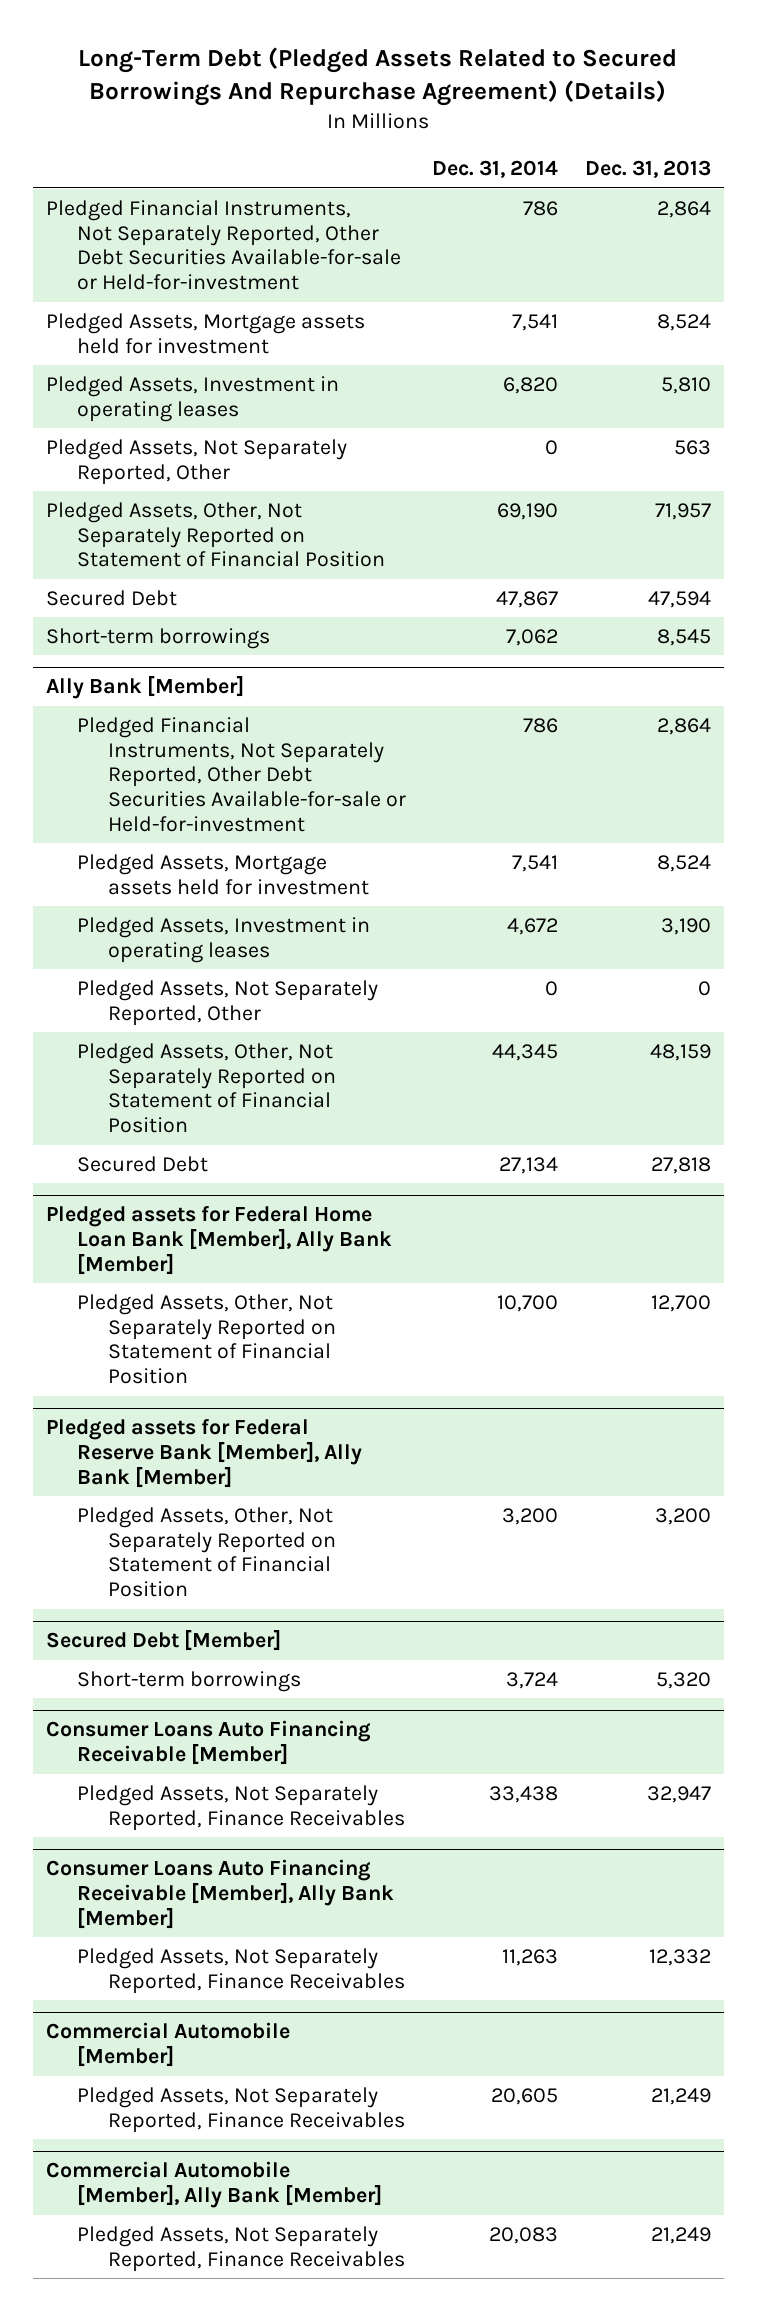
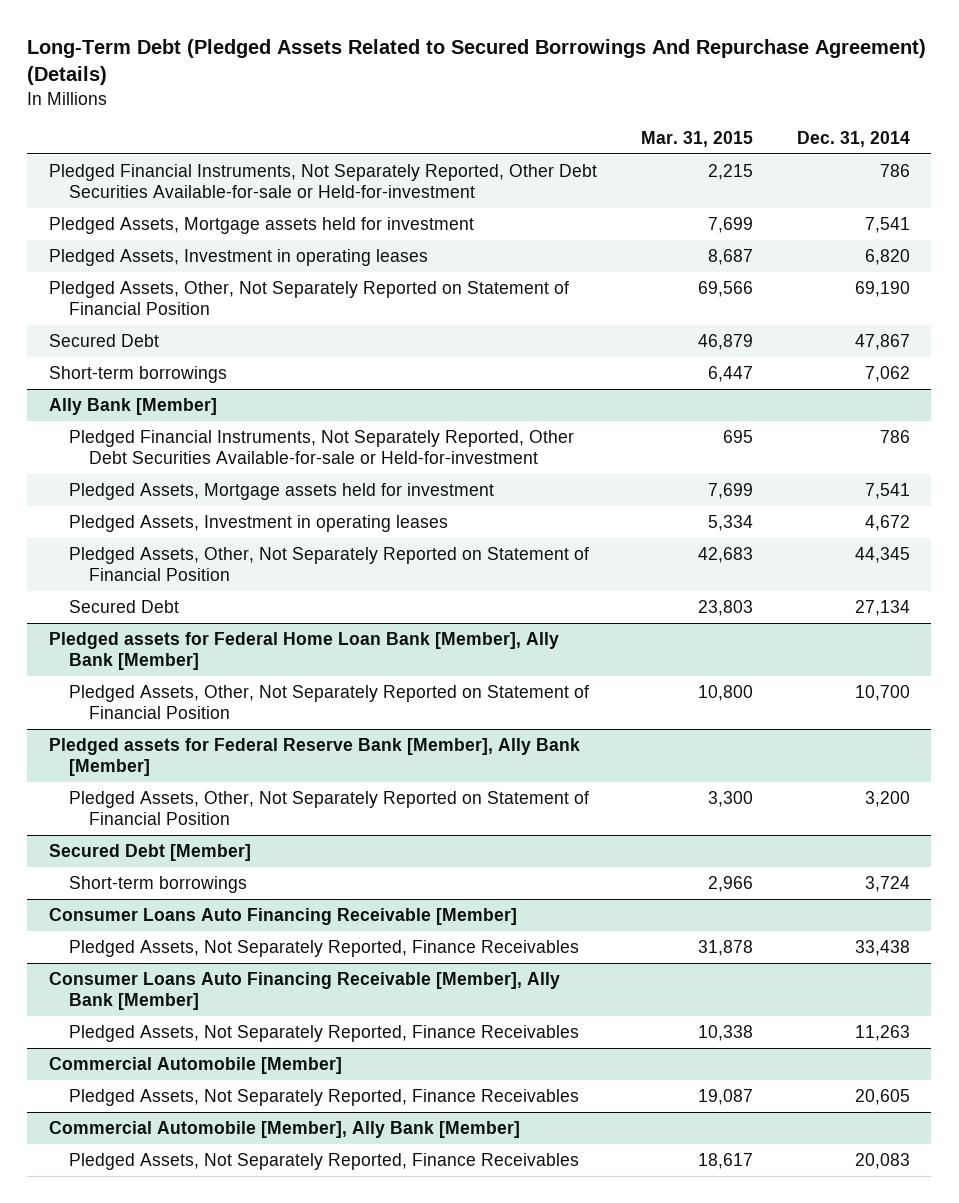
- | Dec. 31, 2014 | Dec. 31, 2013
+ | Mar. 31, 2015 | Dec. 31, 2014
- Pledged Assets, Not Separately Reported, Other | 0 | 563
@ Ally Bank [Member]
- Pledged Assets, Not Separately Reported, Other | 0 | 0

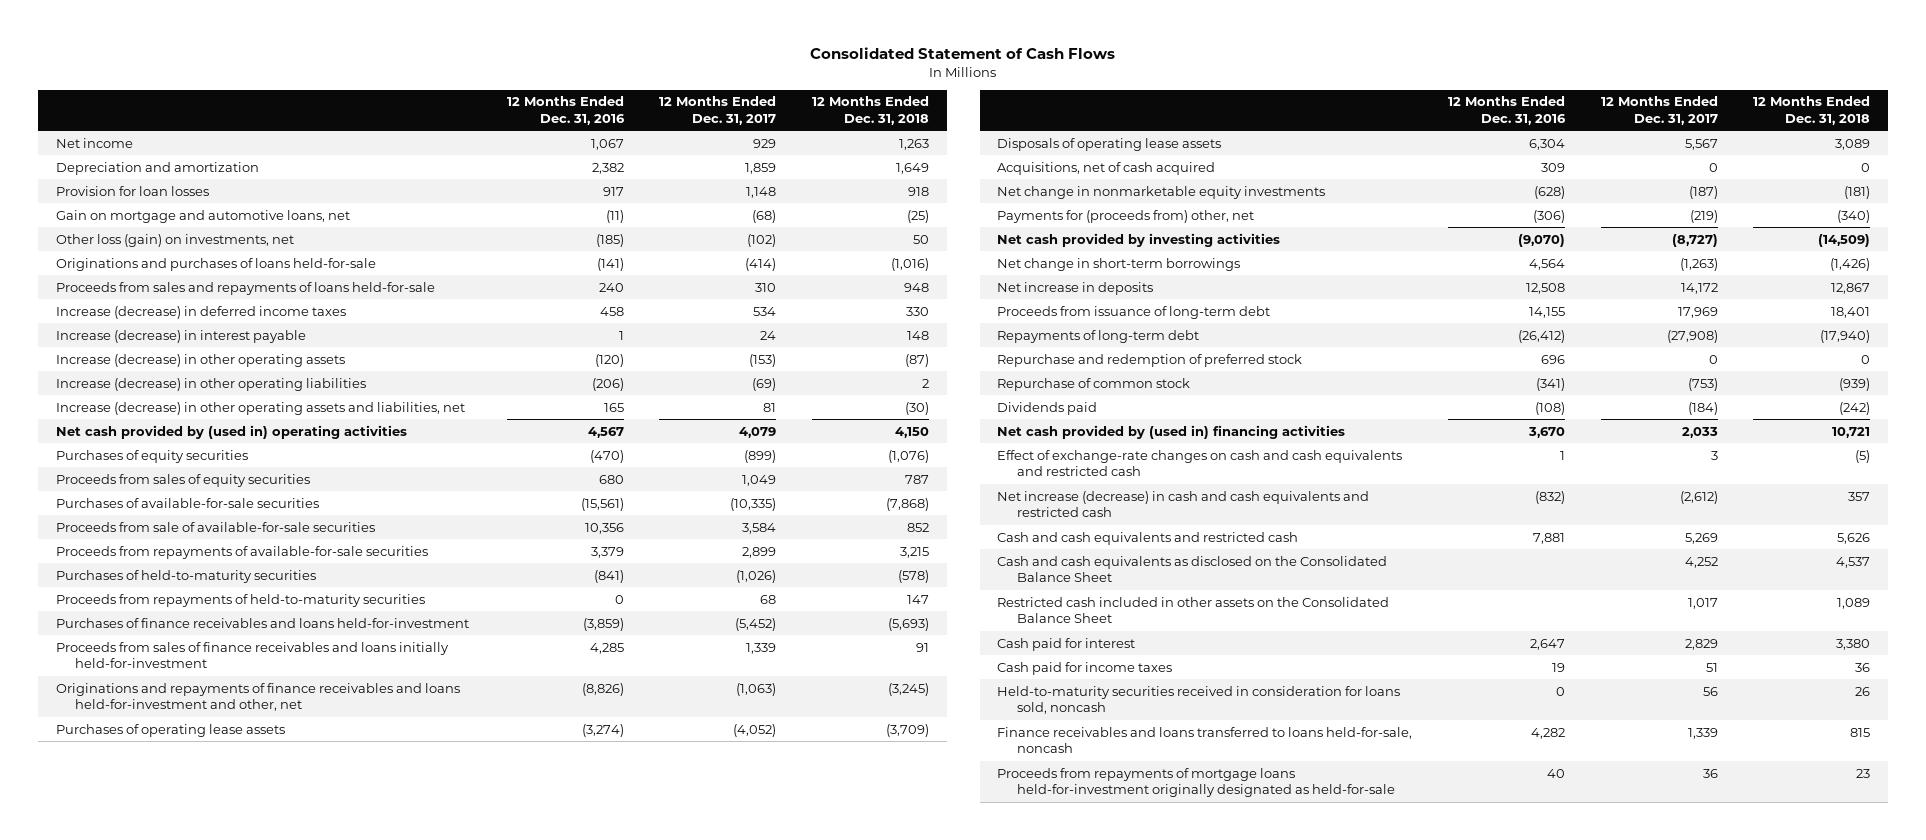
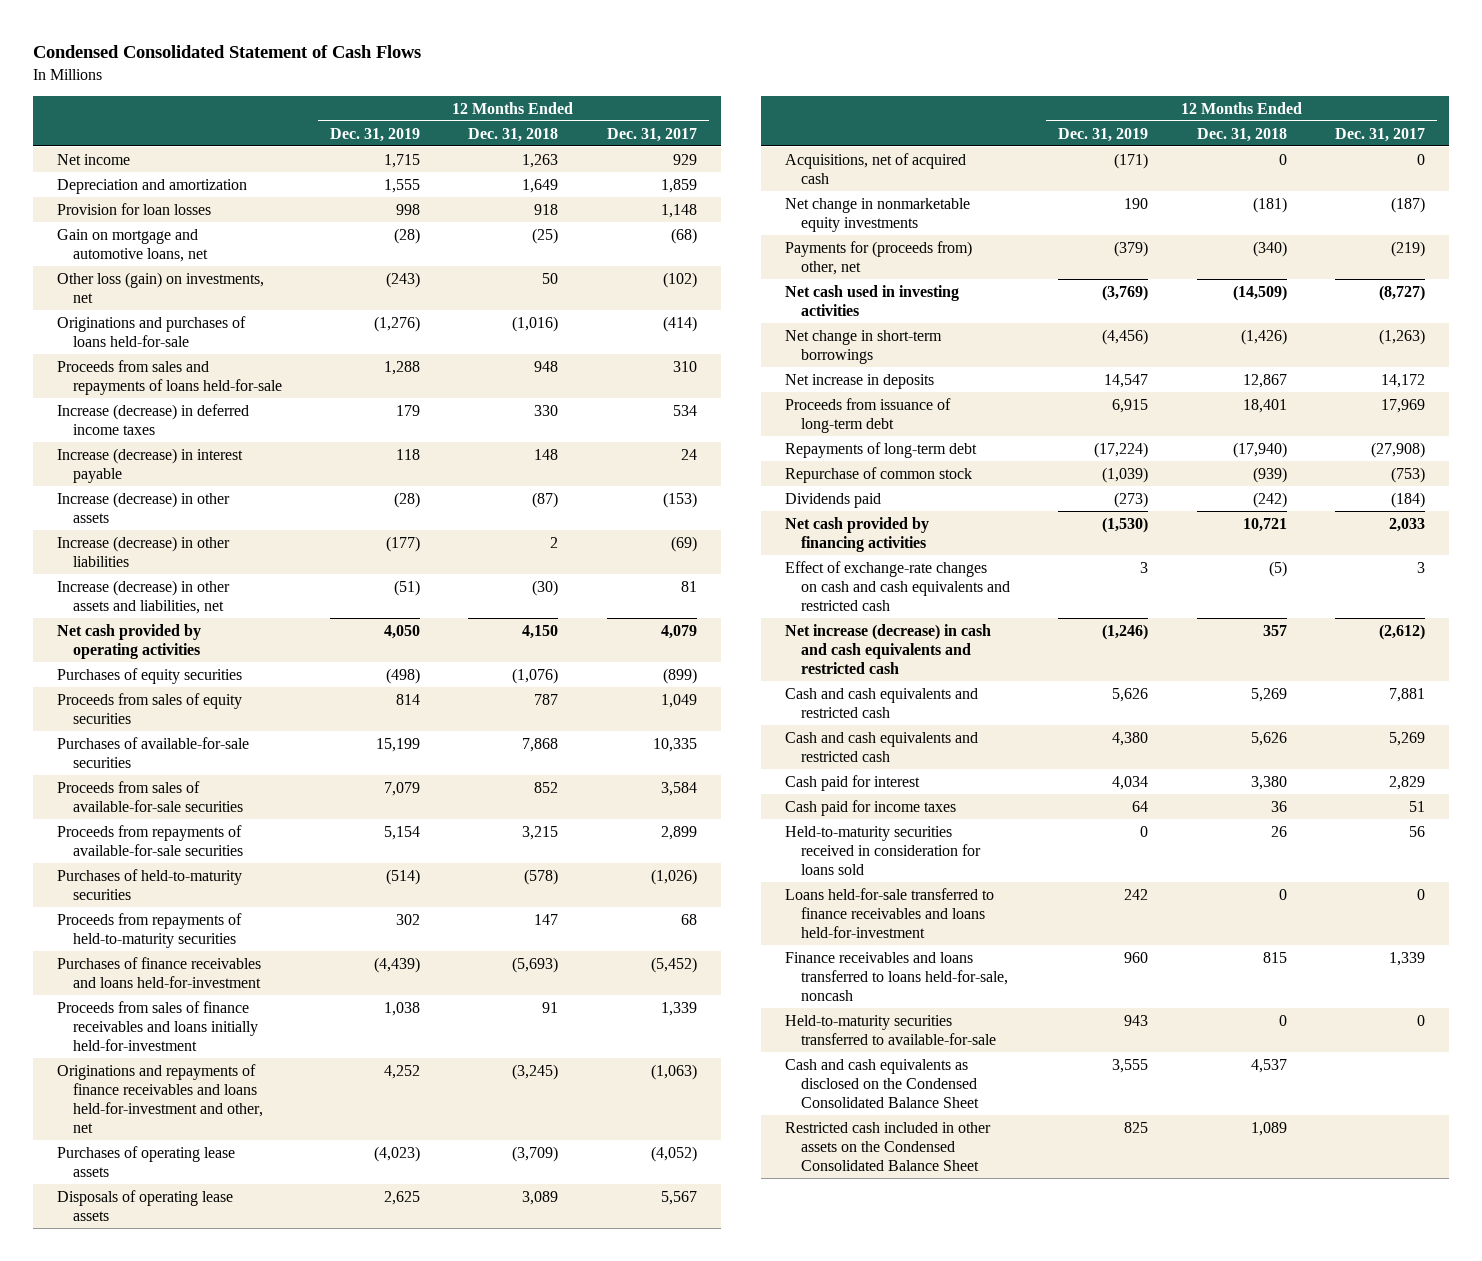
- Consolidated Statement of Cash Flows
+ Condensed Consolidated Statement of Cash Flows
- | 12 Months Ended Dec. 31, 2016 | 12 Months Ended Dec. 31, 2017 | 12 Months Ended Dec. 31, 2018
+ | 12 Months Ended Dec. 31, 2019 | 12 Months Ended Dec. 31, 2018 | 12 Months Ended Dec. 31, 2017
- Increase (decrease) in other operating assets | (120) | (153) | (87)
- Increase (decrease) in other operating liabilities | (206) | (69) | 2
- Increase (decrease) in other operating assets and liabilities, net | 165 | 81 | (30)
- Net cash provided by (used in) operating activities | 4,567 | 4,079 | 4,150
+ Increase (decrease) in other assets | (28) | (87) | (153)
+ Increase (decrease) in other liabilities | (177) | 2 | (69)
+ Increase (decrease) in other assets and liabilities, net | (51) | (30) | 81
+ Net cash provided by operating activities | 4,050 | 4,150 | 4,079
- Purchases of available-for-sale securities | (15,561) | (10,335) | (7,868)
- Proceeds from sale of available-for-sale securities | 10,356 | 3,584 | 852
+ Purchases of available-for-sale securities | 15,199 | 7,868 | 10,335
+ Proceeds from sales of available-for-sale securities | 7,079 | 852 | 3,584
- Acquisitions, net of cash acquired | 309 | 0 | 0
+ Acquisitions, net of acquired cash | (171) | 0 | 0
- Net cash provided by investing activities | (9,070) | (8,727) | (14,509)
+ Net cash used in investing activities | (3,769) | (14,509) | (8,727)
- Repurchase and redemption of preferred stock | 696 | 0 | 0
- Net cash provided by (used in) financing activities | 3,670 | 2,033 | 10,721
+ Net cash provided by financing activities | (1,530) | 10,721 | 2,033
+ Cash and cash equivalents and restricted cash | 5,626 | 5,269 | 7,881
- Cash and cash equivalents as disclosed on the Consolidated Balance Sheet | | 4,252 | 4,537
- Restricted cash included in other assets on the Consolidated Balance Sheet | | 1,017 | 1,089
- Held-to-maturity securities received in consideration for loans sold, noncash | 0 | 56 | 26
+ Held-to-maturity securities received in consideration for loans sold | 0 | 26 | 56
+ Loans held-for-sale transferred to finance receivables and loans held-for-investment | 242 | 0 | 0
- Proceeds from repayments of mortgage loans held-for-investment originally designated as held-for-sale | 40 | 36 | 23
+ Held-to-maturity securities transferred to available-for-sale | 943 | 0 | 0
+ Cash and cash equivalents as disclosed on the Condensed Consolidated Balance Sheet | 3,555 | 4,537 |
+ Restricted cash included in other assets on the Condensed Consolidated Balance Sheet | 825 | 1,089 |

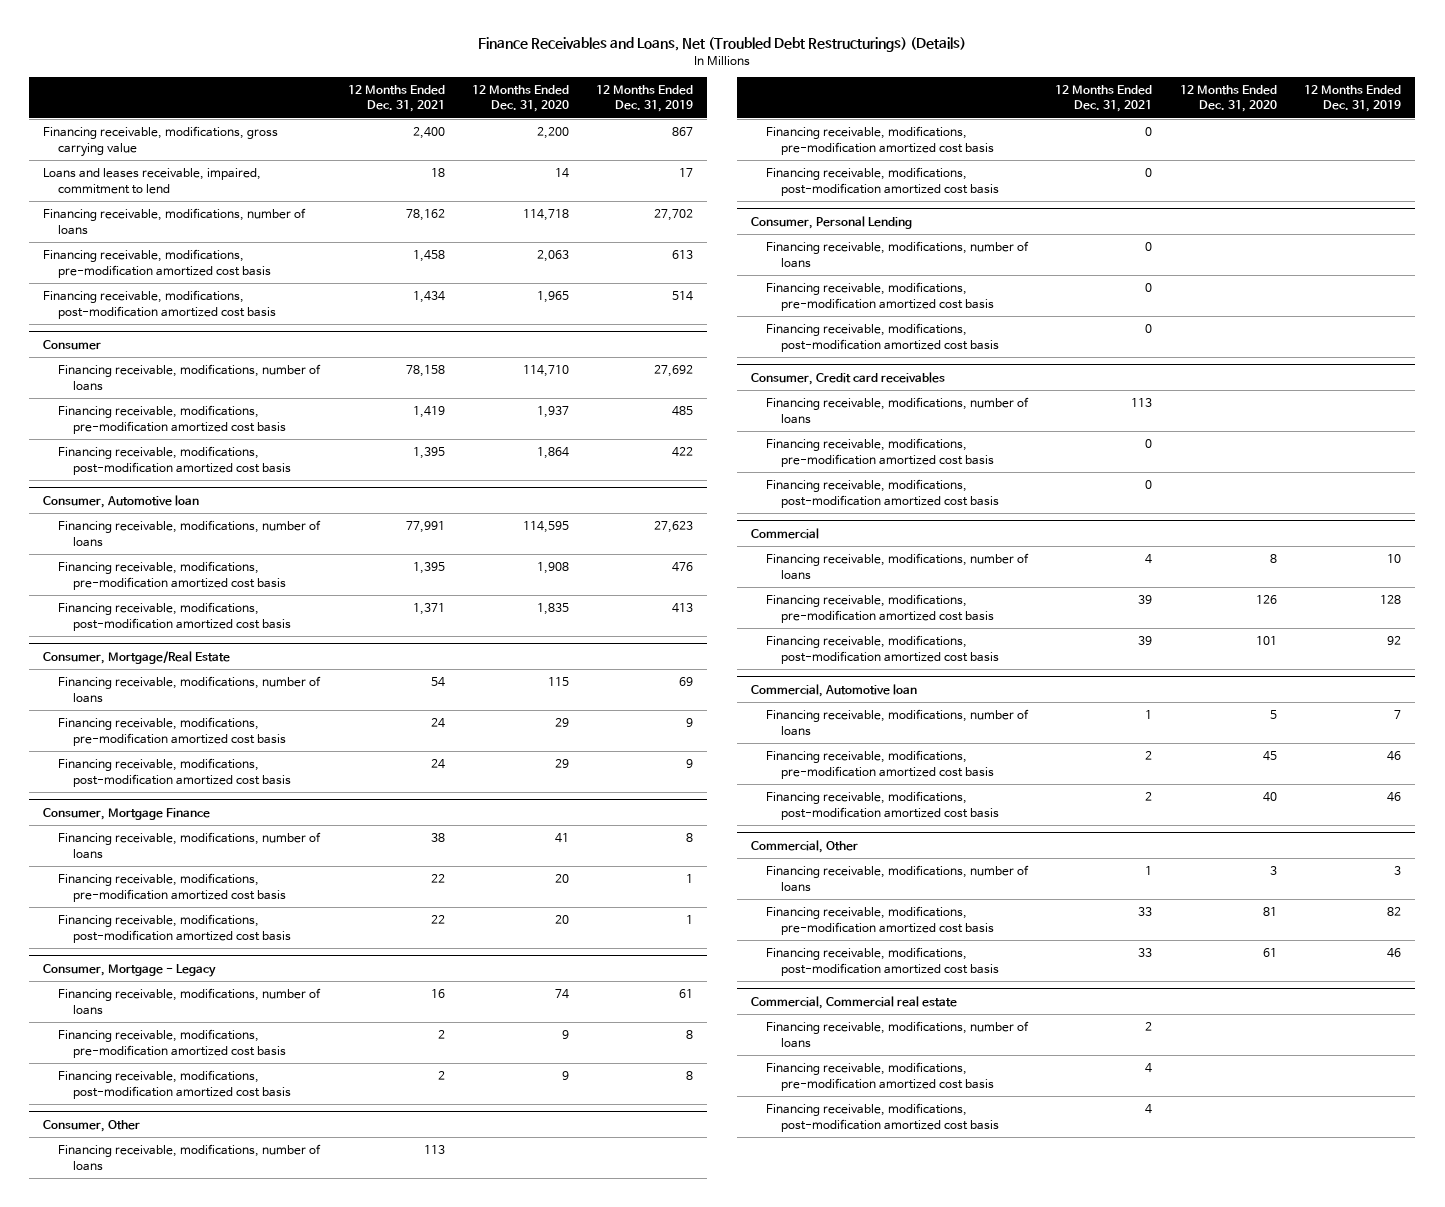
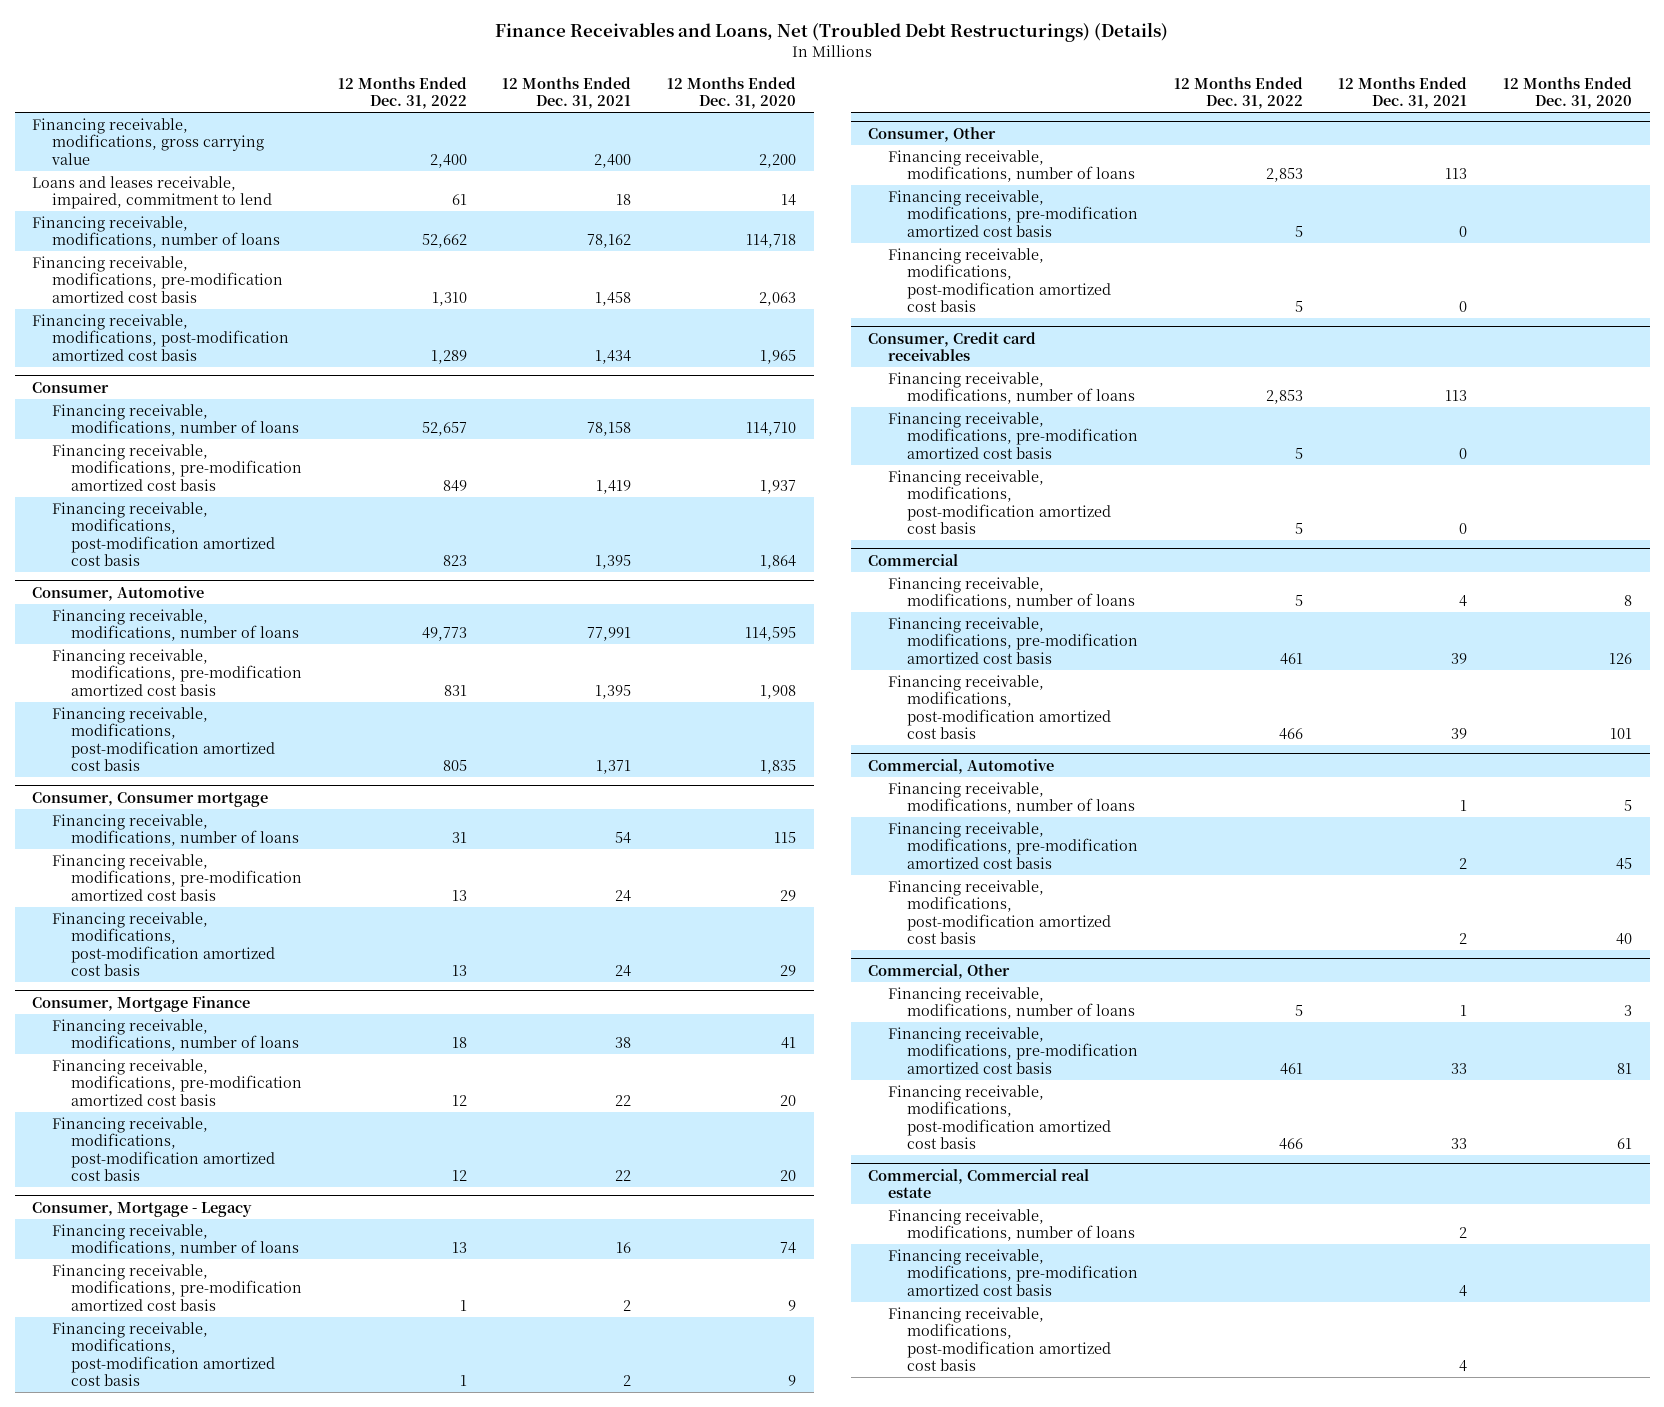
- | 12 Months Ended Dec. 31, 2021 | 12 Months Ended Dec. 31, 2020 | 12 Months Ended Dec. 31, 2019
+ | 12 Months Ended Dec. 31, 2022 | 12 Months Ended Dec. 31, 2021 | 12 Months Ended Dec. 31, 2020
- Consumer, Automotive loan
+ Consumer, Automotive
- Consumer, Mortgage/Real Estate
+ Consumer, Consumer mortgage
- Consumer, Personal Lending
- Financing receivable, modifications, number of loans | 0 | |
- Financing receivable, modifications, pre-modification amortized cost basis | 0 | |
- Financing receivable, modifications, post-modification amortized cost basis | 0 | |
- Commercial, Automotive loan
+ Commercial, Automotive

